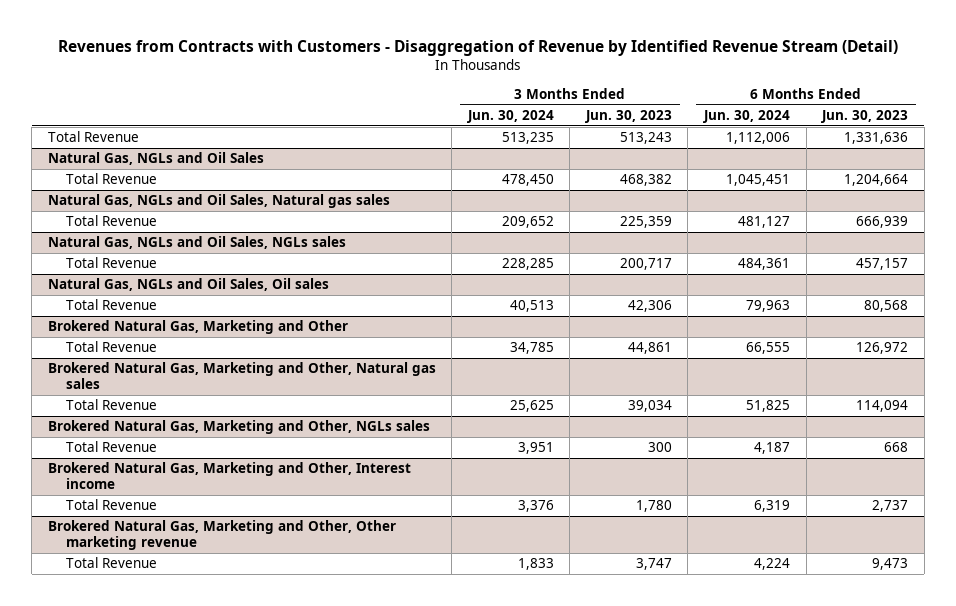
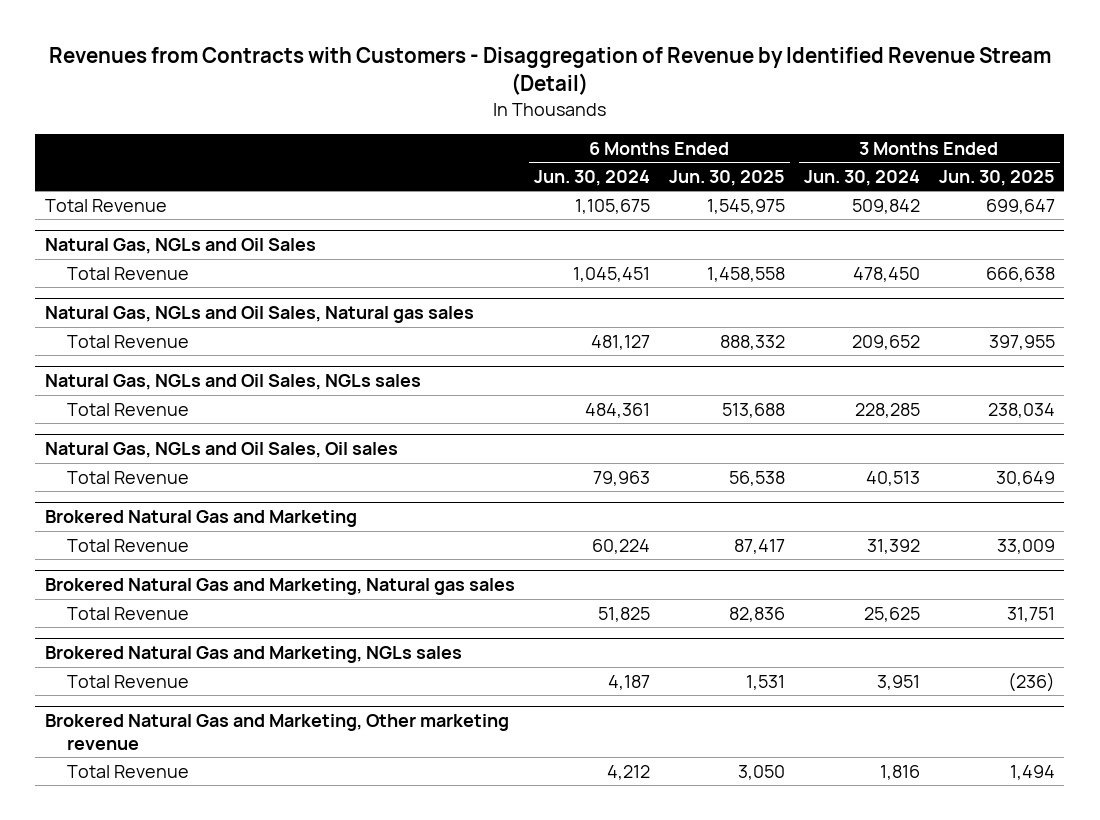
- | 3 Months Ended Jun. 30, 2024 | 3 Months Ended Jun. 30, 2023 | 6 Months Ended Jun. 30, 2024 | 6 Months Ended Jun. 30, 2023
+ | 6 Months Ended Jun. 30, 2024 | 6 Months Ended Jun. 30, 2025 | 3 Months Ended Jun. 30, 2024 | 3 Months Ended Jun. 30, 2025
- Total Revenue | 513,235 | 513,243 | 1,112,006 | 1,331,636
+ Total Revenue | 1,105,675 | 1,545,975 | 509,842 | 699,647
- Brokered Natural Gas, Marketing and Other
- Total Revenue | 34,785 | 44,861 | 66,555 | 126,972
- Brokered Natural Gas, Marketing and Other, Natural gas sales
+ Brokered Natural Gas and Marketing
+ Total Revenue | 60,224 | 87,417 | 31,392 | 33,009
+ Brokered Natural Gas and Marketing, Natural gas sales
- Brokered Natural Gas, Marketing and Other, NGLs sales
+ Brokered Natural Gas and Marketing, NGLs sales
- Brokered Natural Gas, Marketing and Other, Interest income
- Total Revenue | 3,376 | 1,780 | 6,319 | 2,737
- Brokered Natural Gas, Marketing and Other, Other marketing revenue
- Total Revenue | 1,833 | 3,747 | 4,224 | 9,473
+ Brokered Natural Gas and Marketing, Other marketing revenue
+ Total Revenue | 4,212 | 3,050 | 1,816 | 1,494

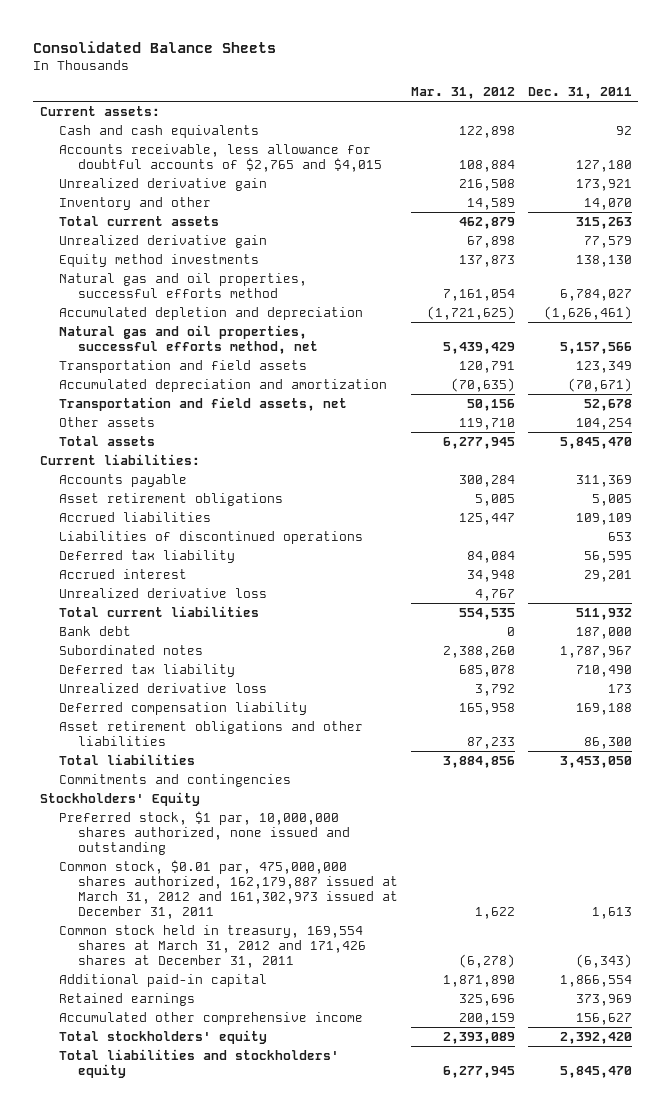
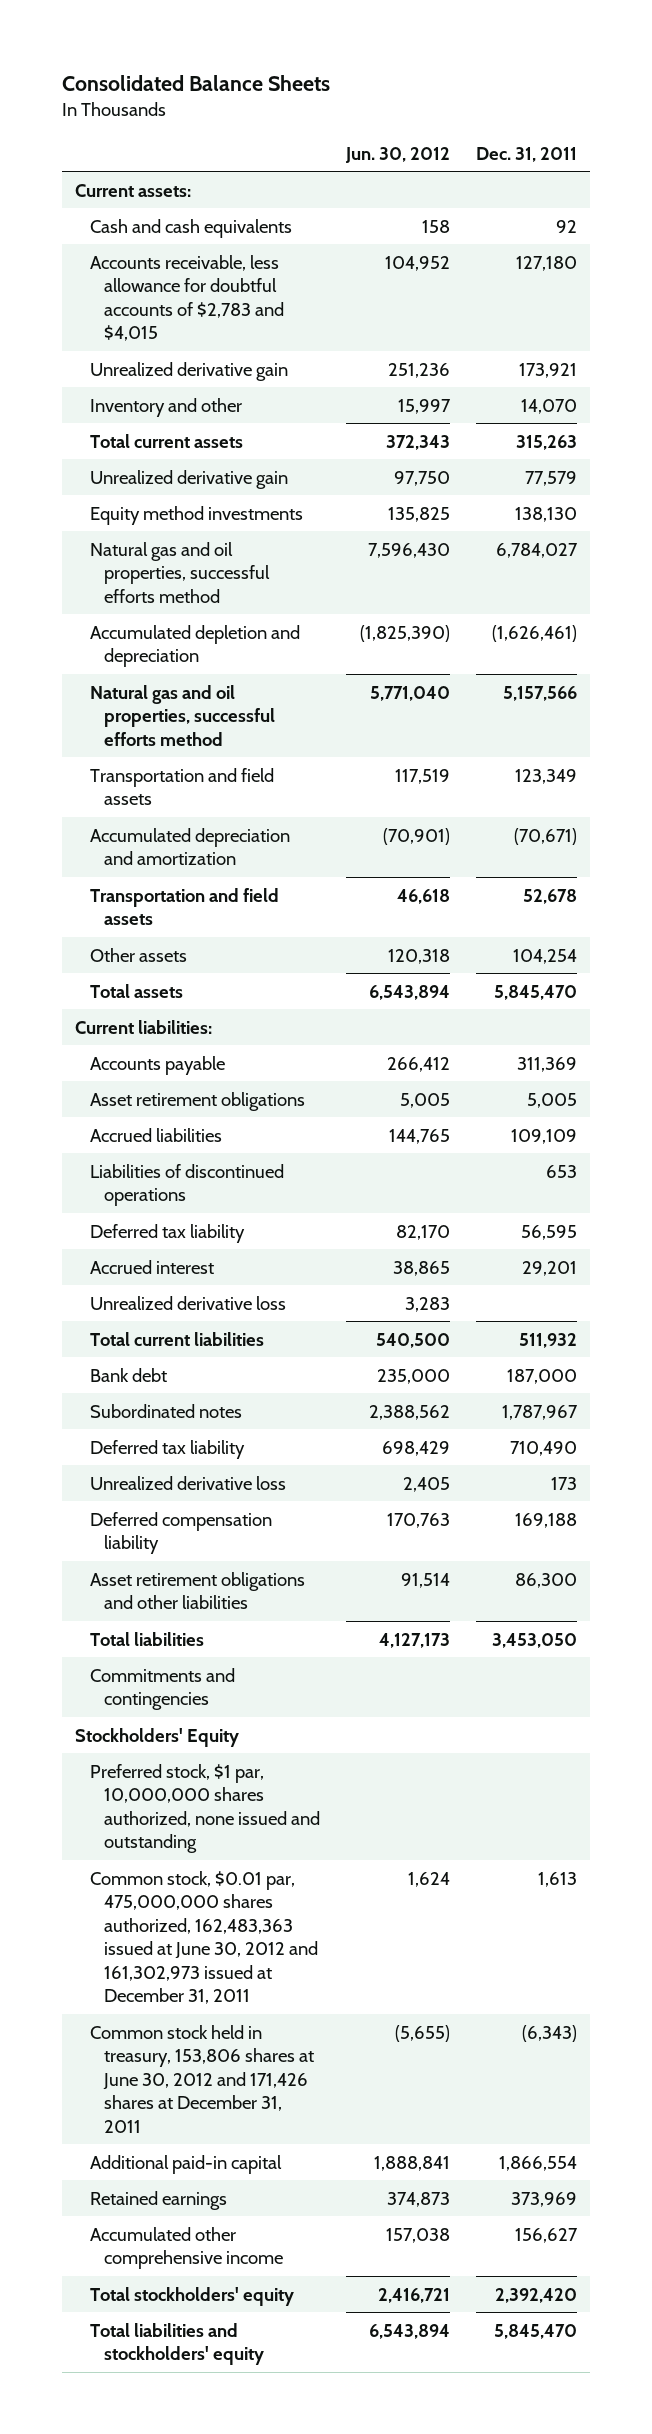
- | Mar. 31, 2012 | Dec. 31, 2011
+ | Jun. 30, 2012 | Dec. 31, 2011
- Accounts receivable, less allowance for doubtful accounts of $2,765 and $4,015 | 108,884 | 127,180
+ Accounts receivable, less allowance for doubtful accounts of $2,783 and $4,015 | 104,952 | 127,180
- Natural gas and oil properties, successful efforts method, net | 5,439,429 | 5,157,566
+ Natural gas and oil properties, successful efforts method | 5,771,040 | 5,157,566
- Transportation and field assets, net | 50,156 | 52,678
+ Transportation and field assets | 46,618 | 52,678
- Common stock, $0.01 par, 475,000,000 shares authorized, 162,179,887 issued at March 31, 2012 and 161,302,973 issued at December 31, 2011 | 1,622 | 1,613
- Common stock held in treasury, 169,554 shares at March 31, 2012 and 171,426 shares at December 31, 2011 | (6,278) | (6,343)
+ Common stock, $0.01 par, 475,000,000 shares authorized, 162,483,363 issued at June 30, 2012 and 161,302,973 issued at December 31, 2011 | 1,624 | 1,613
+ Common stock held in treasury, 153,806 shares at June 30, 2012 and 171,426 shares at December 31, 2011 | (5,655) | (6,343)

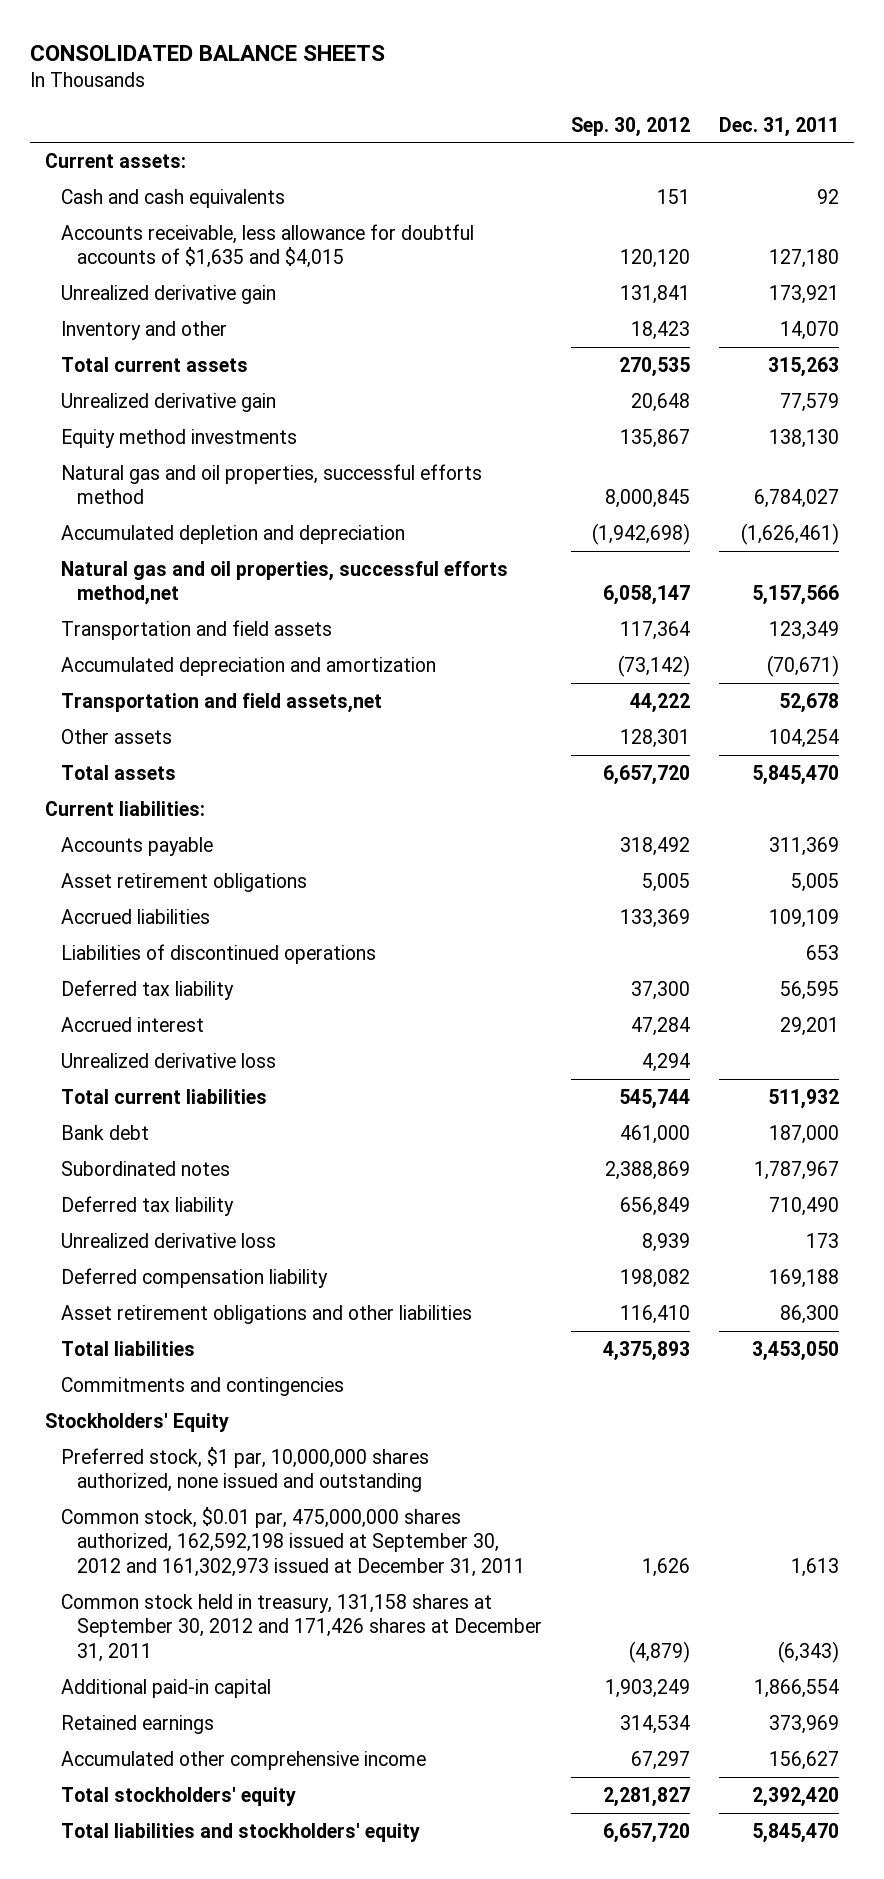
- Consolidated Balance Sheets
+ CONSOLIDATED BALANCE SHEETS
- | Jun. 30, 2012 | Dec. 31, 2011
+ | Sep. 30, 2012 | Dec. 31, 2011
- Accounts receivable, less allowance for doubtful accounts of $2,783 and $4,015 | 104,952 | 127,180
+ Accounts receivable, less allowance for doubtful accounts of $1,635 and $4,015 | 120,120 | 127,180
- Natural gas and oil properties, successful efforts method | 5,771,040 | 5,157,566
+ Natural gas and oil properties, successful efforts method,net | 6,058,147 | 5,157,566
- Transportation and field assets | 46,618 | 52,678
+ Transportation and field assets,net | 44,222 | 52,678
- Common stock, $0.01 par, 475,000,000 shares authorized, 162,483,363 issued at June 30, 2012 and 161,302,973 issued at December 31, 2011 | 1,624 | 1,613
- Common stock held in treasury, 153,806 shares at June 30, 2012 and 171,426 shares at December 31, 2011 | (5,655) | (6,343)
+ Common stock, $0.01 par, 475,000,000 shares authorized, 162,592,198 issued at September 30, 2012 and 161,302,973 issued at December 31, 2011 | 1,626 | 1,613
+ Common stock held in treasury, 131,158 shares at September 30, 2012 and 171,426 shares at December 31, 2011 | (4,879) | (6,343)

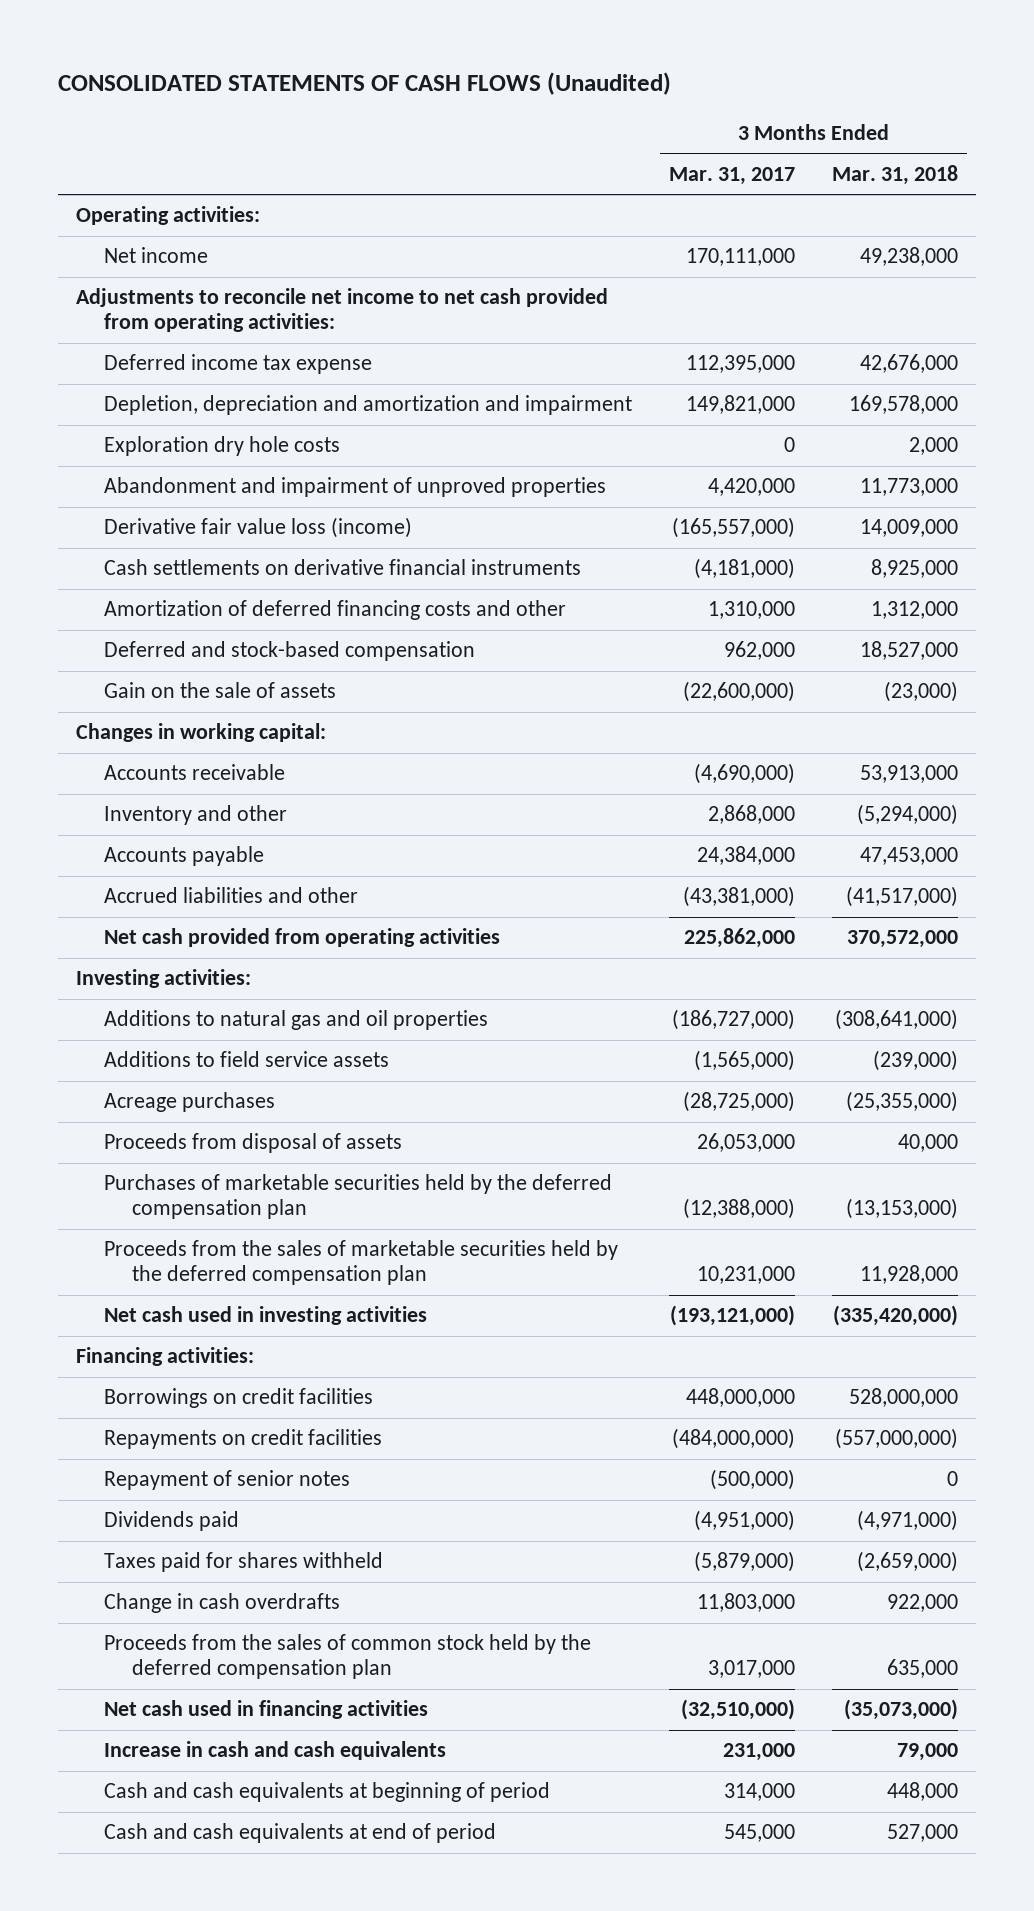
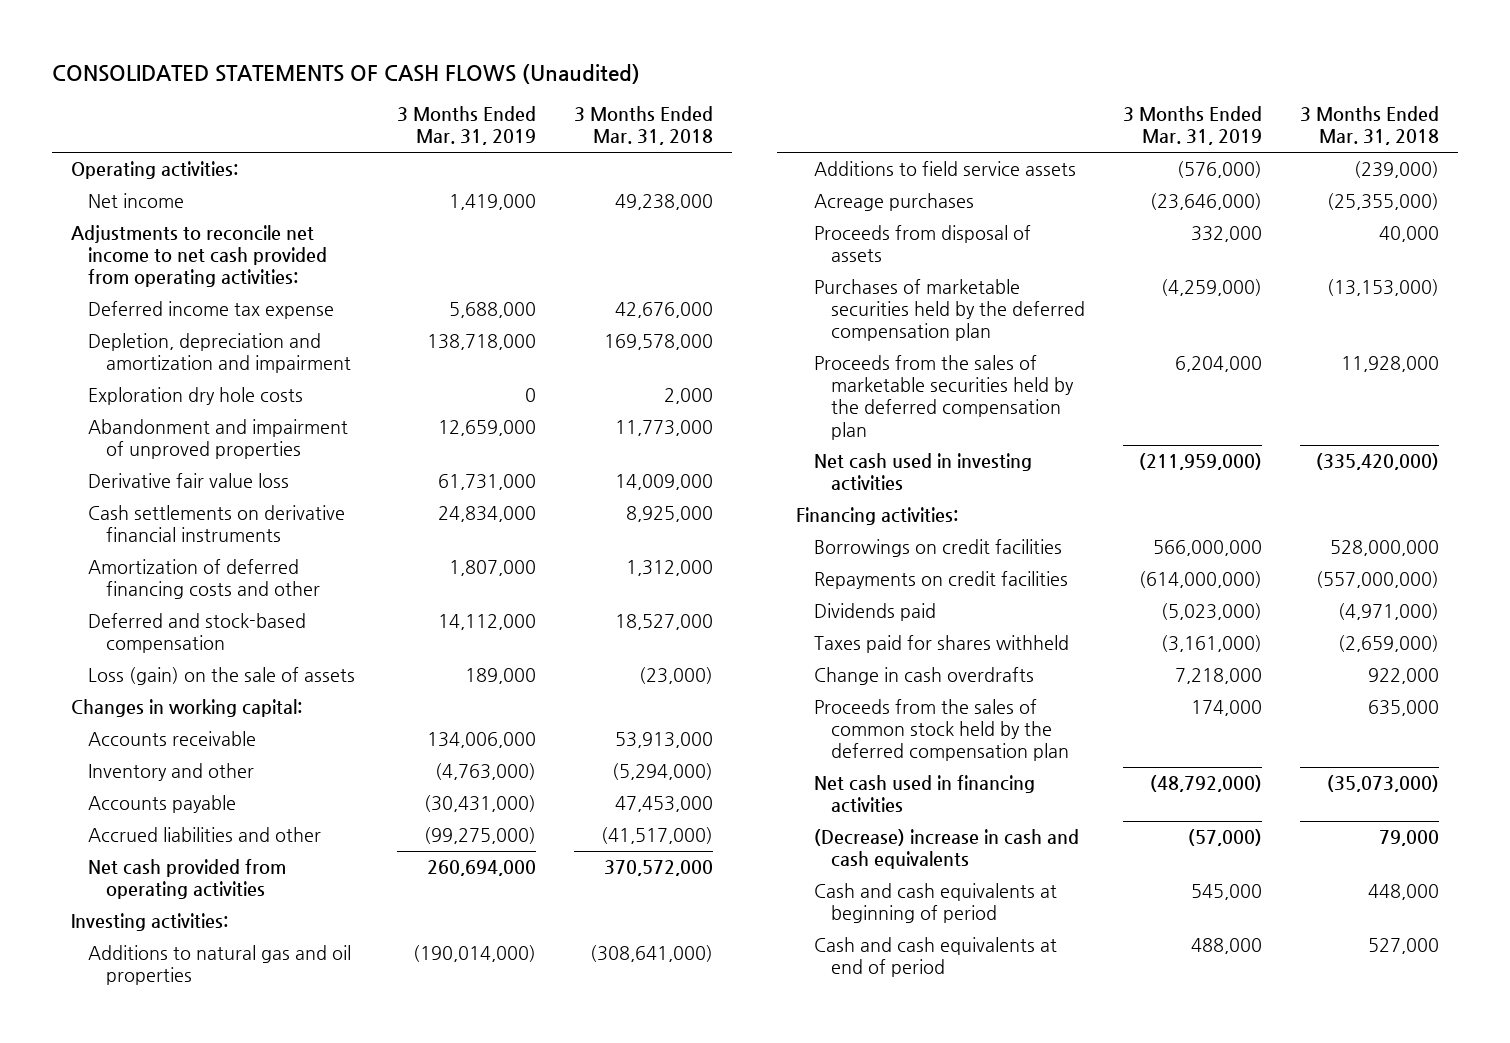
- | 3 Months Ended Mar. 31, 2017 | 3 Months Ended Mar. 31, 2018
+ | 3 Months Ended Mar. 31, 2019 | 3 Months Ended Mar. 31, 2018
- Derivative fair value loss (income) | (165,557,000) | 14,009,000
+ Derivative fair value loss | 61,731,000 | 14,009,000
- Gain on the sale of assets | (22,600,000) | (23,000)
+ Loss (gain) on the sale of assets | 189,000 | (23,000)
- Repayment of senior notes | (500,000) | 0
- Increase in cash and cash equivalents | 231,000 | 79,000
+ (Decrease) increase in cash and cash equivalents | (57,000) | 79,000

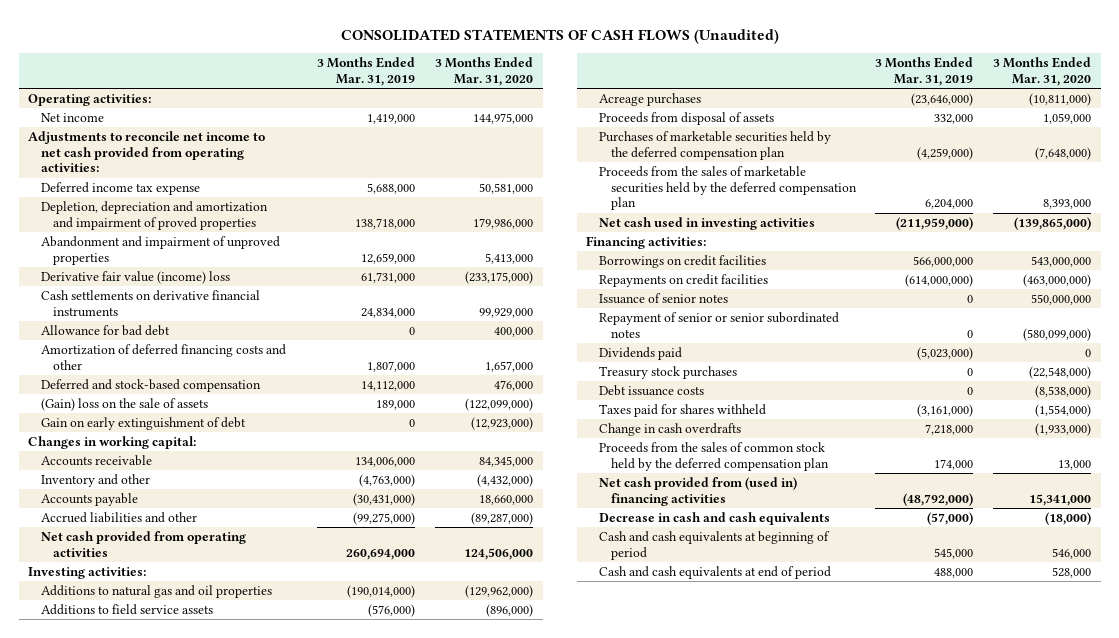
- | 3 Months Ended Mar. 31, 2019 | 3 Months Ended Mar. 31, 2018
+ | 3 Months Ended Mar. 31, 2019 | 3 Months Ended Mar. 31, 2020
- Depletion, depreciation and amortization and impairment | 138,718,000 | 169,578,000
- Exploration dry hole costs | 0 | 2,000
+ Depletion, depreciation and amortization and impairment of proved properties | 138,718,000 | 179,986,000
- Derivative fair value loss | 61,731,000 | 14,009,000
+ Derivative fair value (income) loss | 61,731,000 | (233,175,000)
+ Allowance for bad debt | 0 | 400,000
- Loss (gain) on the sale of assets | 189,000 | (23,000)
+ (Gain) loss on the sale of assets | 189,000 | (122,099,000)
+ Gain on early extinguishment of debt | 0 | (12,923,000)
+ Issuance of senior notes | 0 | 550,000,000
+ Repayment of senior or senior subordinated notes | 0 | (580,099,000)
+ Treasury stock purchases | 0 | (22,548,000)
+ Debt issuance costs | 0 | (8,538,000)
- Net cash used in financing activities | (48,792,000) | (35,073,000)
- (Decrease) increase in cash and cash equivalents | (57,000) | 79,000
+ Net cash provided from (used in) financing activities | (48,792,000) | 15,341,000
+ Decrease in cash and cash equivalents | (57,000) | (18,000)

